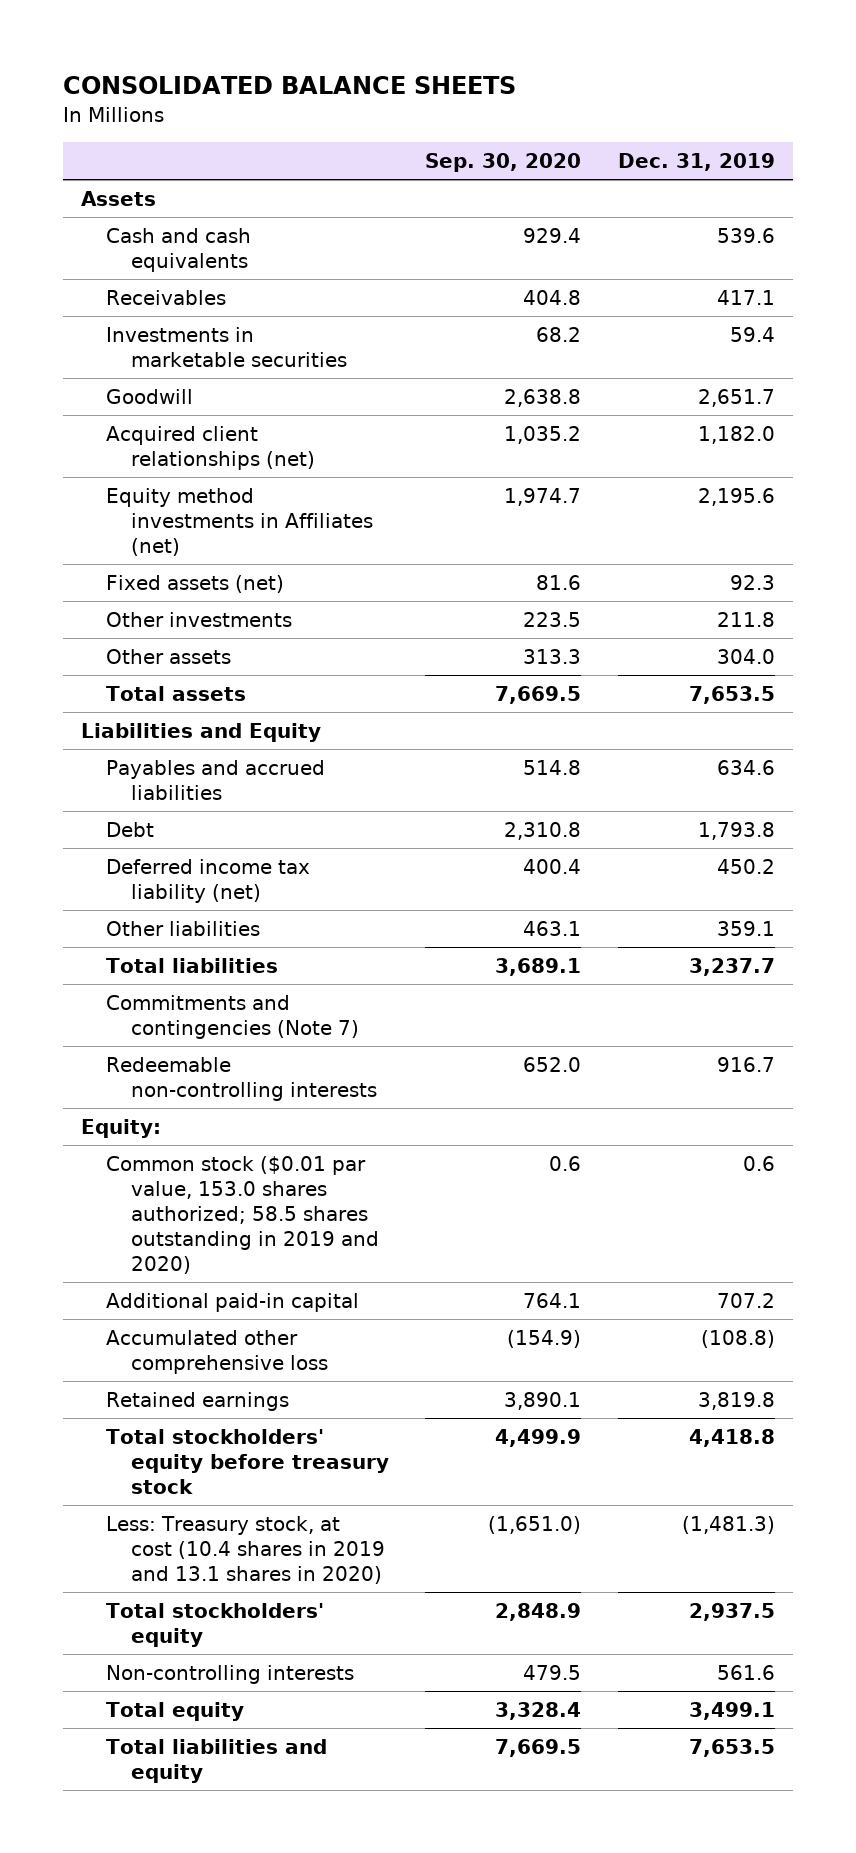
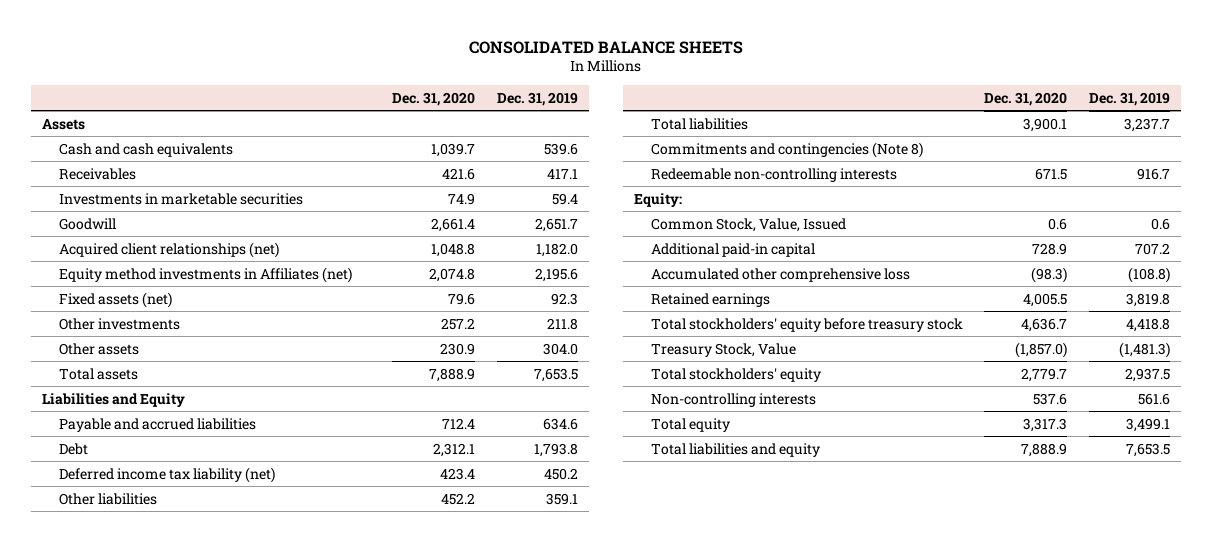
- | Sep. 30, 2020 | Dec. 31, 2019
+ | Dec. 31, 2020 | Dec. 31, 2019
- Payables and accrued liabilities | 514.8 | 634.6
+ Payable and accrued liabilities | 712.4 | 634.6
- Commitments and contingencies (Note 7)
+ Commitments and contingencies (Note 8)
- Common stock ($0.01 par value, 153.0 shares authorized; 58.5 shares outstanding in 2019 and 2020) | 0.6 | 0.6
+ Common Stock, Value, Issued | 0.6 | 0.6
- Less: Treasury stock, at cost (10.4 shares in 2019 and 13.1 shares in 2020) | (1,651.0) | (1,481.3)
+ Treasury Stock, Value | (1,857.0) | (1,481.3)

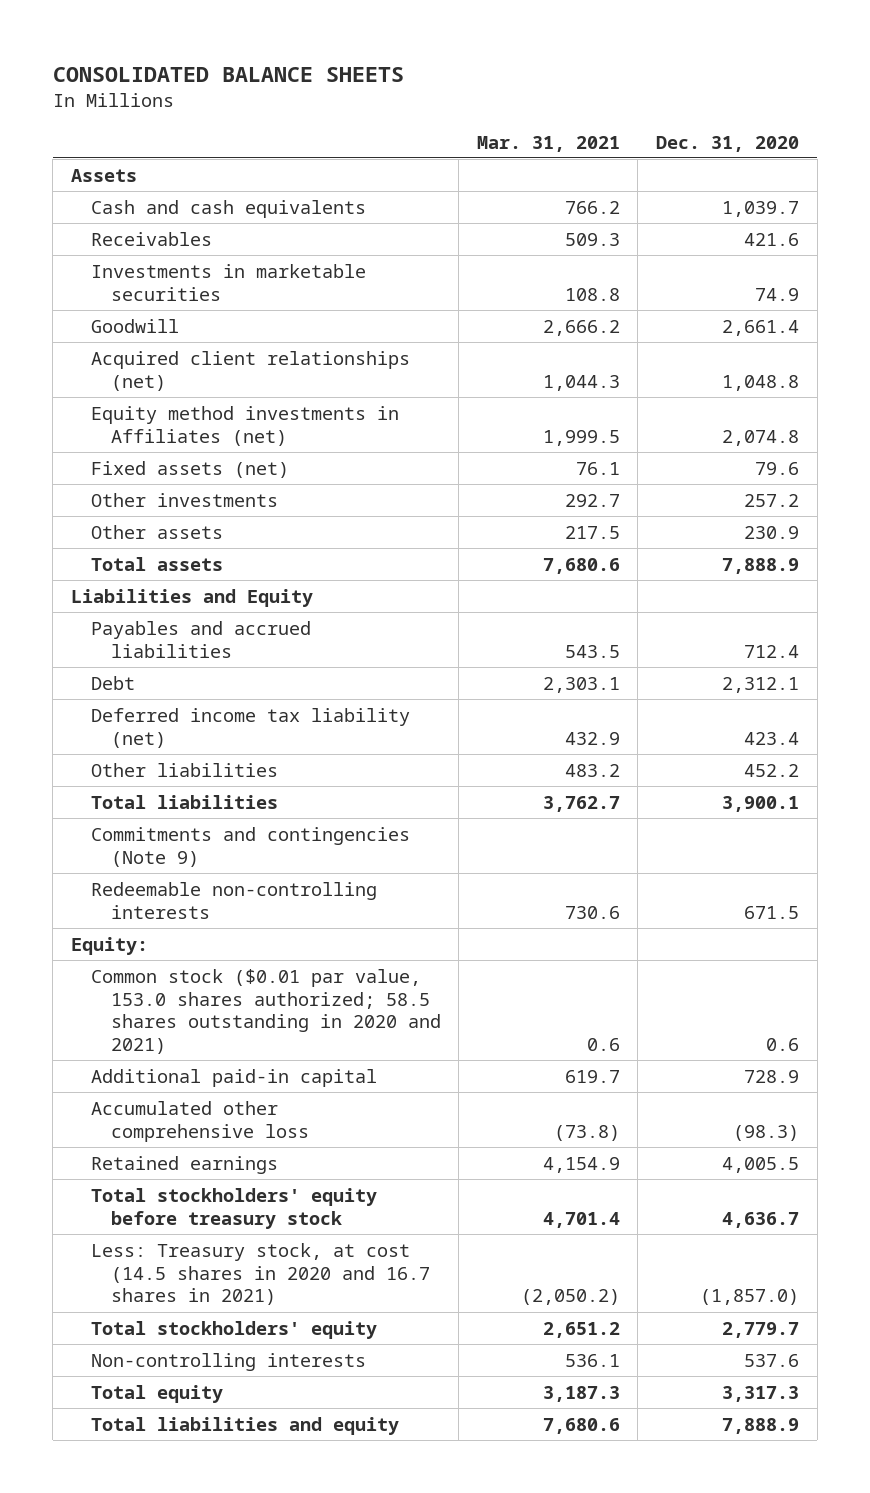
- | Dec. 31, 2020 | Dec. 31, 2019
+ | Mar. 31, 2021 | Dec. 31, 2020
- Payable and accrued liabilities | 712.4 | 634.6
+ Payables and accrued liabilities | 543.5 | 712.4
- Commitments and contingencies (Note 8)
+ Commitments and contingencies (Note 9)
- Common Stock, Value, Issued | 0.6 | 0.6
+ Common stock ($0.01 par value, 153.0 shares authorized; 58.5 shares outstanding in 2020 and 2021) | 0.6 | 0.6
- Treasury Stock, Value | (1,857.0) | (1,481.3)
+ Less: Treasury stock, at cost (14.5 shares in 2020 and 16.7 shares in 2021) | (2,050.2) | (1,857.0)

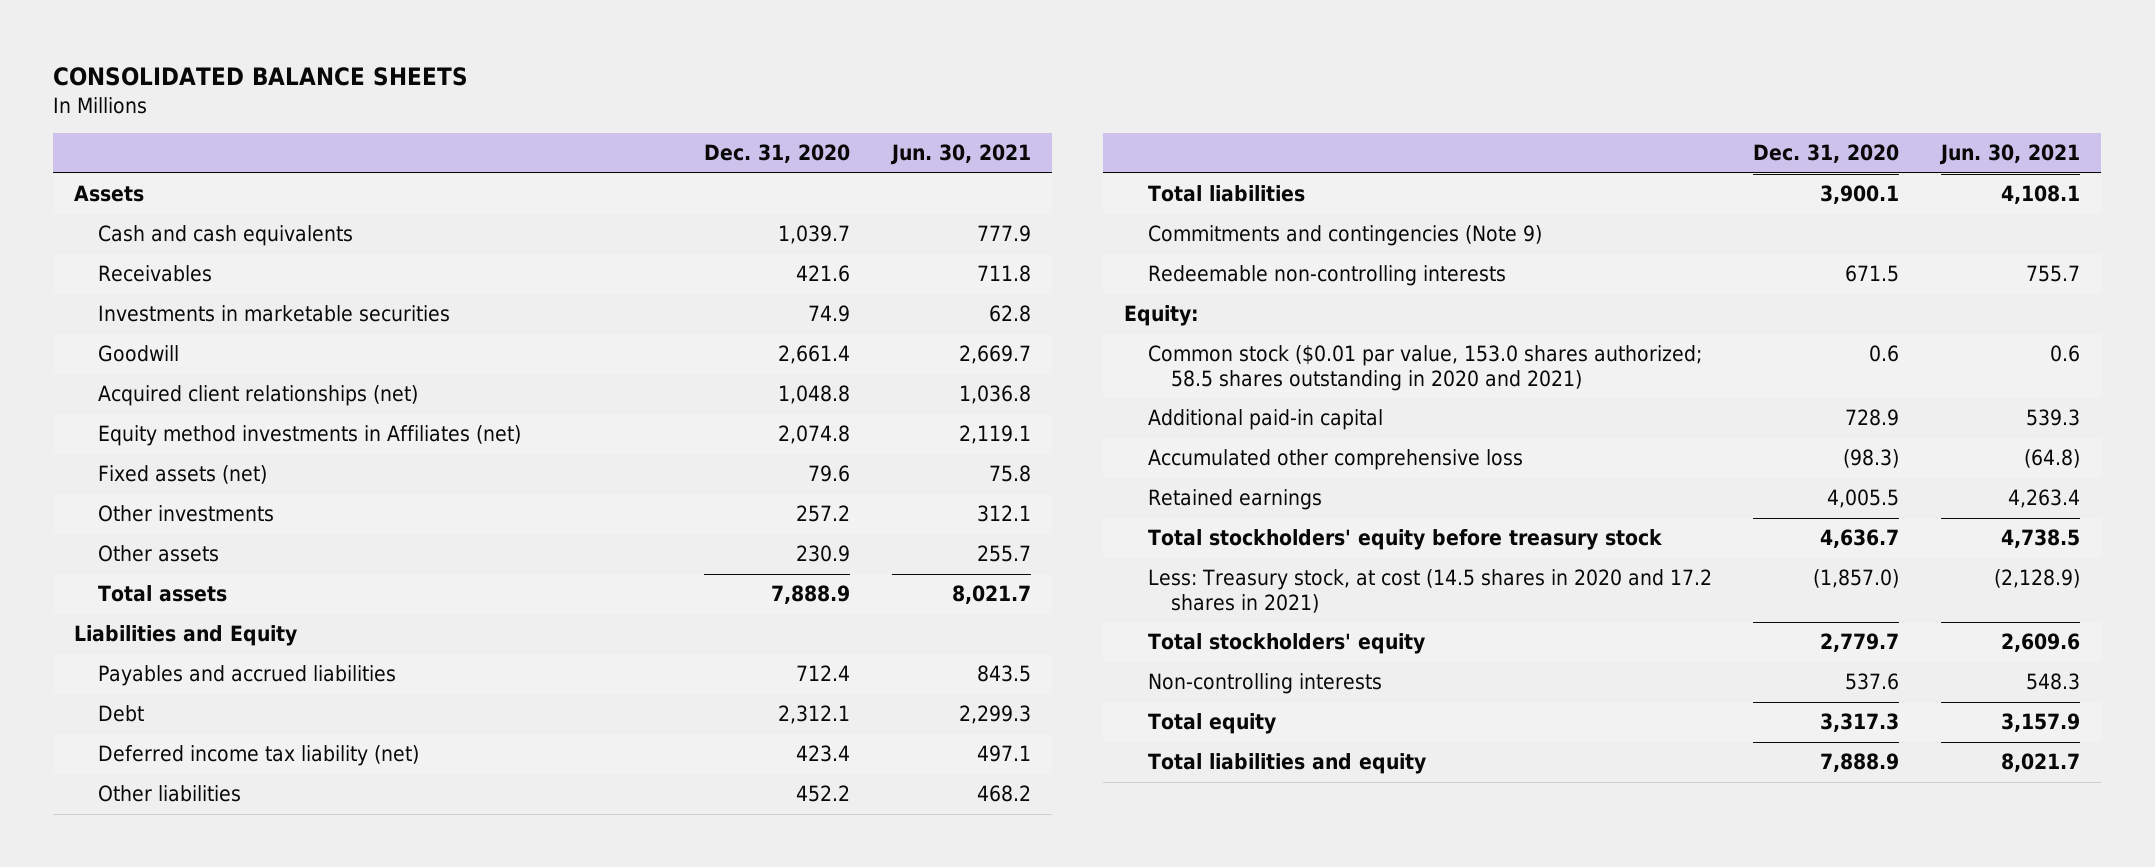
- | Mar. 31, 2021 | Dec. 31, 2020
+ | Dec. 31, 2020 | Jun. 30, 2021
- Less: Treasury stock, at cost (14.5 shares in 2020 and 16.7 shares in 2021) | (2,050.2) | (1,857.0)
+ Less: Treasury stock, at cost (14.5 shares in 2020 and 17.2 shares in 2021) | (1,857.0) | (2,128.9)

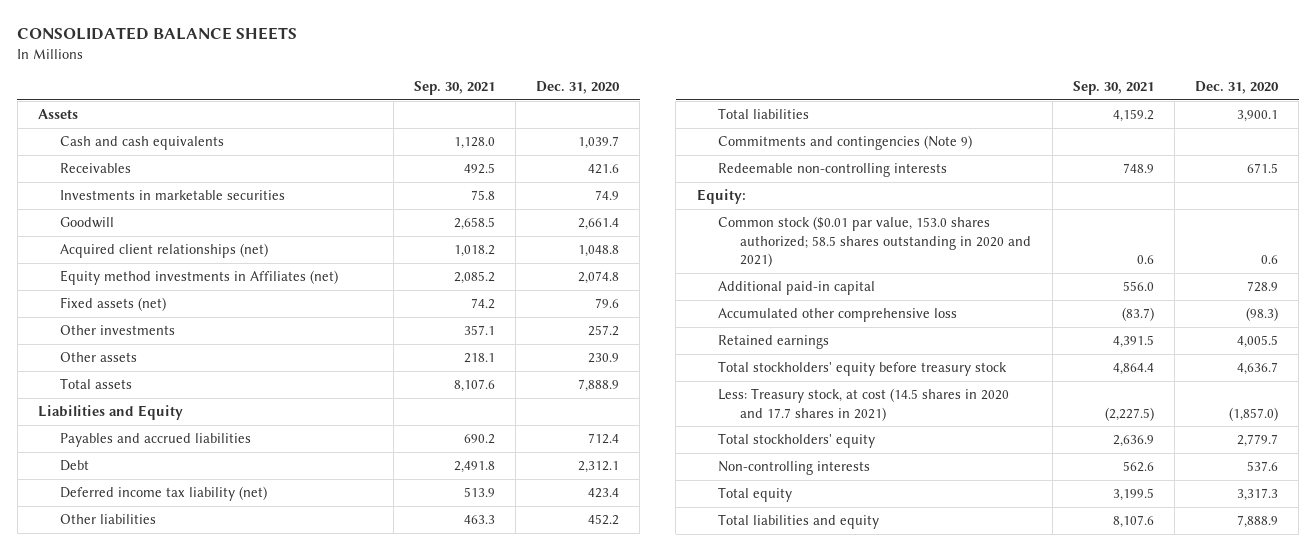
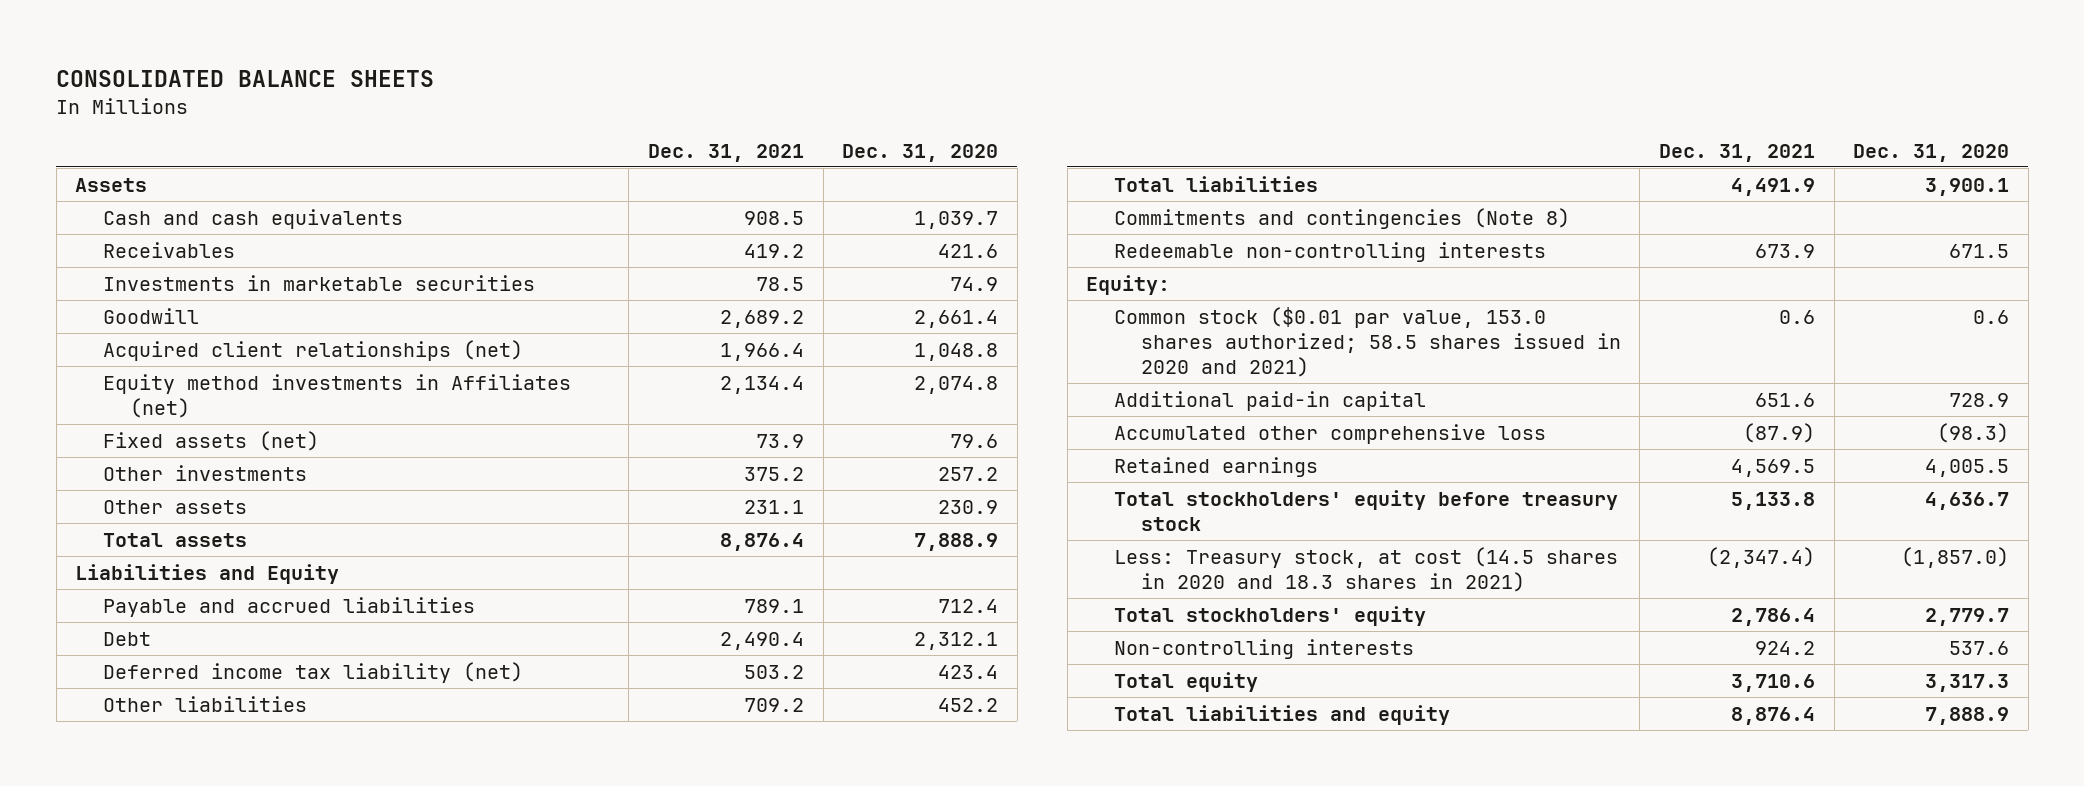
- | Sep. 30, 2021 | Dec. 31, 2020
+ | Dec. 31, 2021 | Dec. 31, 2020
- Payables and accrued liabilities | 690.2 | 712.4
+ Payable and accrued liabilities | 789.1 | 712.4
- Commitments and contingencies (Note 9)
+ Commitments and contingencies (Note 8)
- Common stock ($0.01 par value, 153.0 shares authorized; 58.5 shares outstanding in 2020 and 2021) | 0.6 | 0.6
+ Common stock ($0.01 par value, 153.0 shares authorized; 58.5 shares issued in 2020 and 2021) | 0.6 | 0.6
- Less: Treasury stock, at cost (14.5 shares in 2020 and 17.7 shares in 2021) | (2,227.5) | (1,857.0)
+ Less: Treasury stock, at cost (14.5 shares in 2020 and 18.3 shares in 2021) | (2,347.4) | (1,857.0)

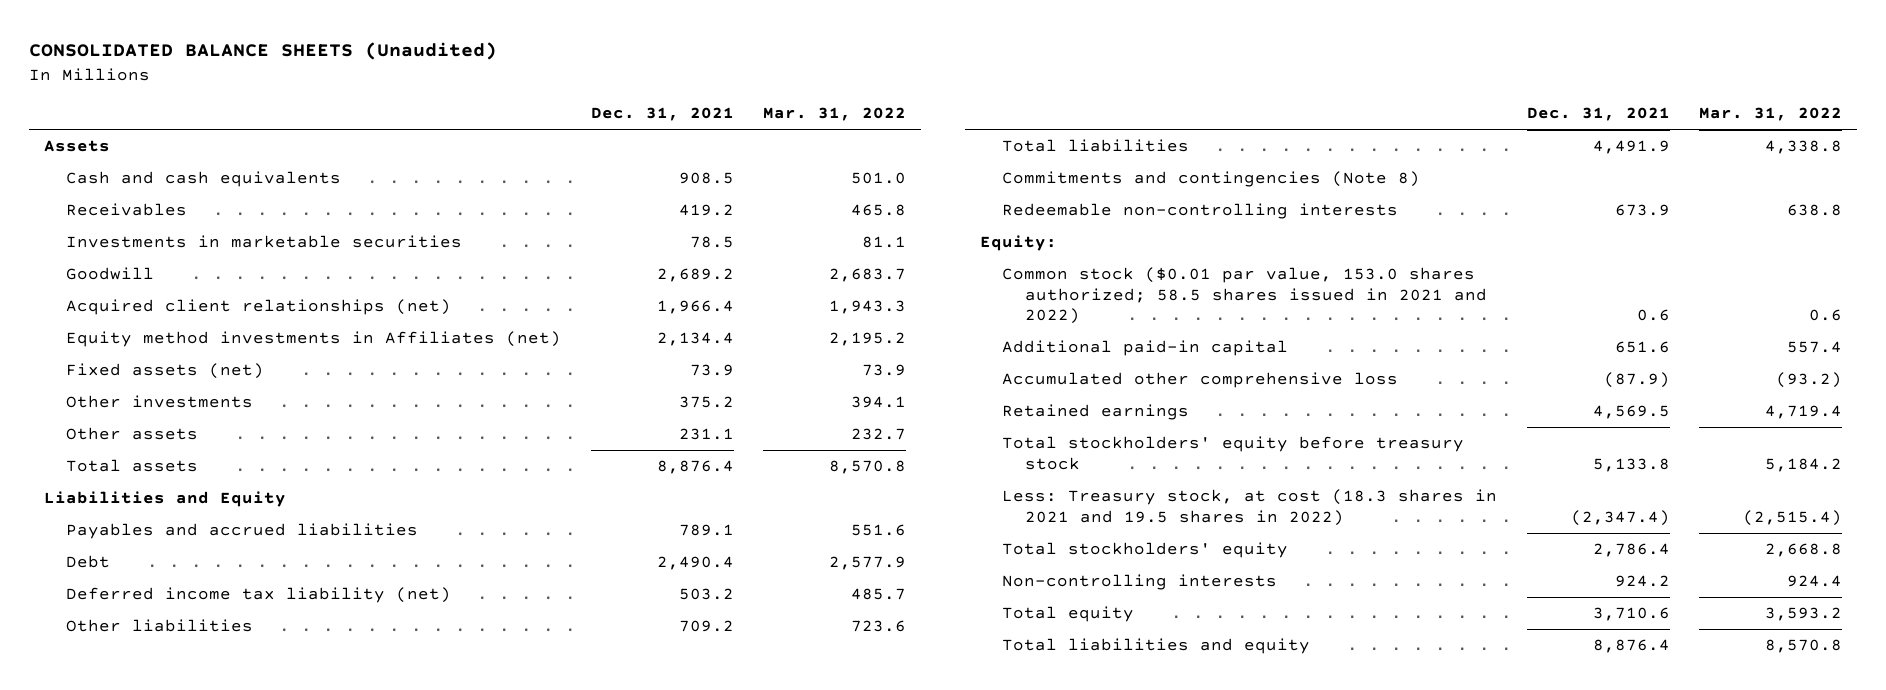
- CONSOLIDATED BALANCE SHEETS
+ CONSOLIDATED BALANCE SHEETS (Unaudited)
- | Dec. 31, 2021 | Dec. 31, 2020
+ | Dec. 31, 2021 | Mar. 31, 2022
- Payable and accrued liabilities | 789.1 | 712.4
+ Payables and accrued liabilities | 789.1 | 551.6
- Common stock ($0.01 par value, 153.0 shares authorized; 58.5 shares issued in 2020 and 2021) | 0.6 | 0.6
+ Common stock ($0.01 par value, 153.0 shares authorized; 58.5 shares issued in 2021 and 2022) | 0.6 | 0.6
- Less: Treasury stock, at cost (14.5 shares in 2020 and 18.3 shares in 2021) | (2,347.4) | (1,857.0)
+ Less: Treasury stock, at cost (18.3 shares in 2021 and 19.5 shares in 2022) | (2,347.4) | (2,515.4)

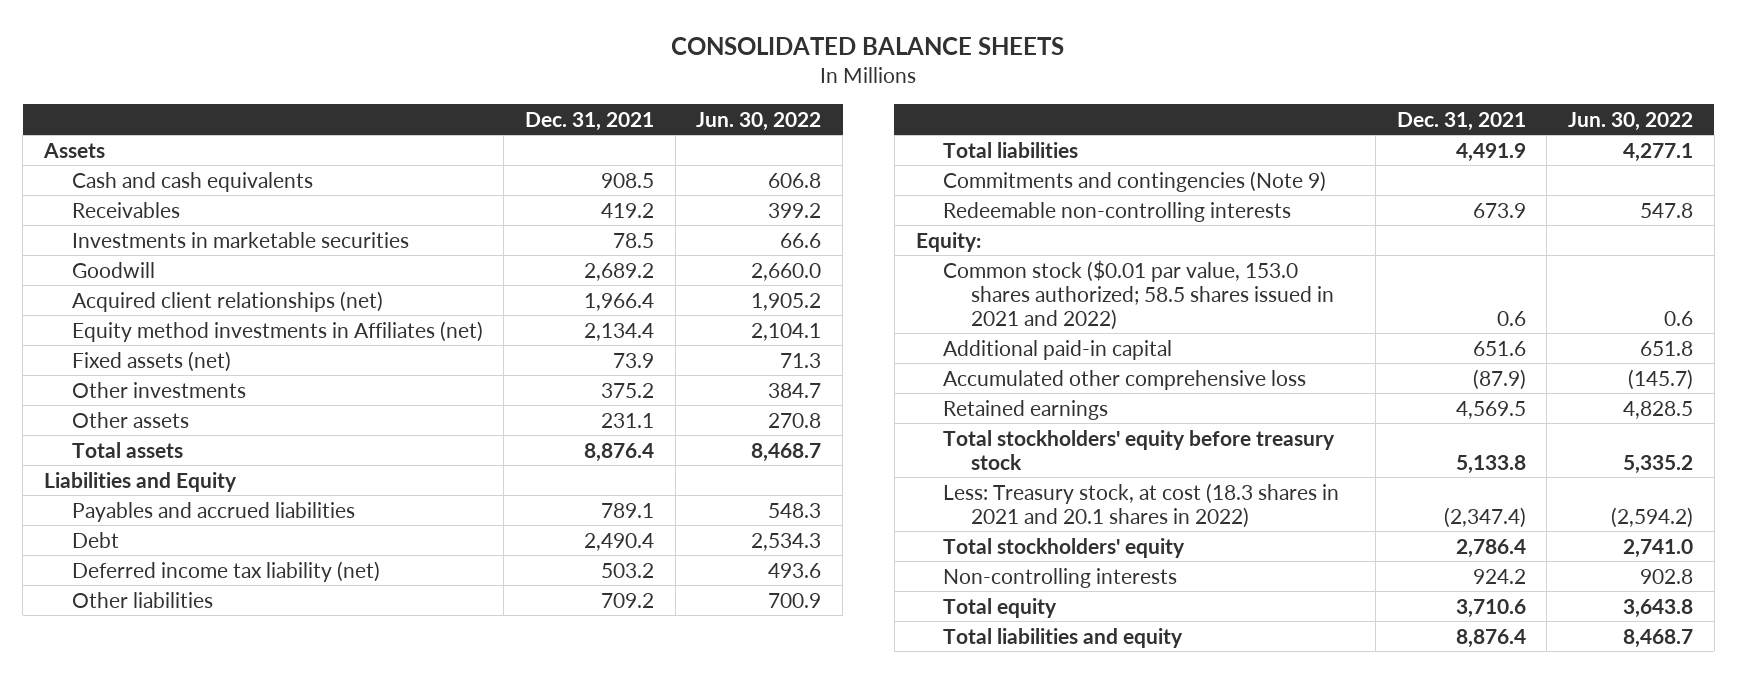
- CONSOLIDATED BALANCE SHEETS (Unaudited)
+ CONSOLIDATED BALANCE SHEETS
- | Dec. 31, 2021 | Mar. 31, 2022
+ | Dec. 31, 2021 | Jun. 30, 2022
- Commitments and contingencies (Note 8)
+ Commitments and contingencies (Note 9)
- Less: Treasury stock, at cost (18.3 shares in 2021 and 19.5 shares in 2022) | (2,347.4) | (2,515.4)
+ Less: Treasury stock, at cost (18.3 shares in 2021 and 20.1 shares in 2022) | (2,347.4) | (2,594.2)

